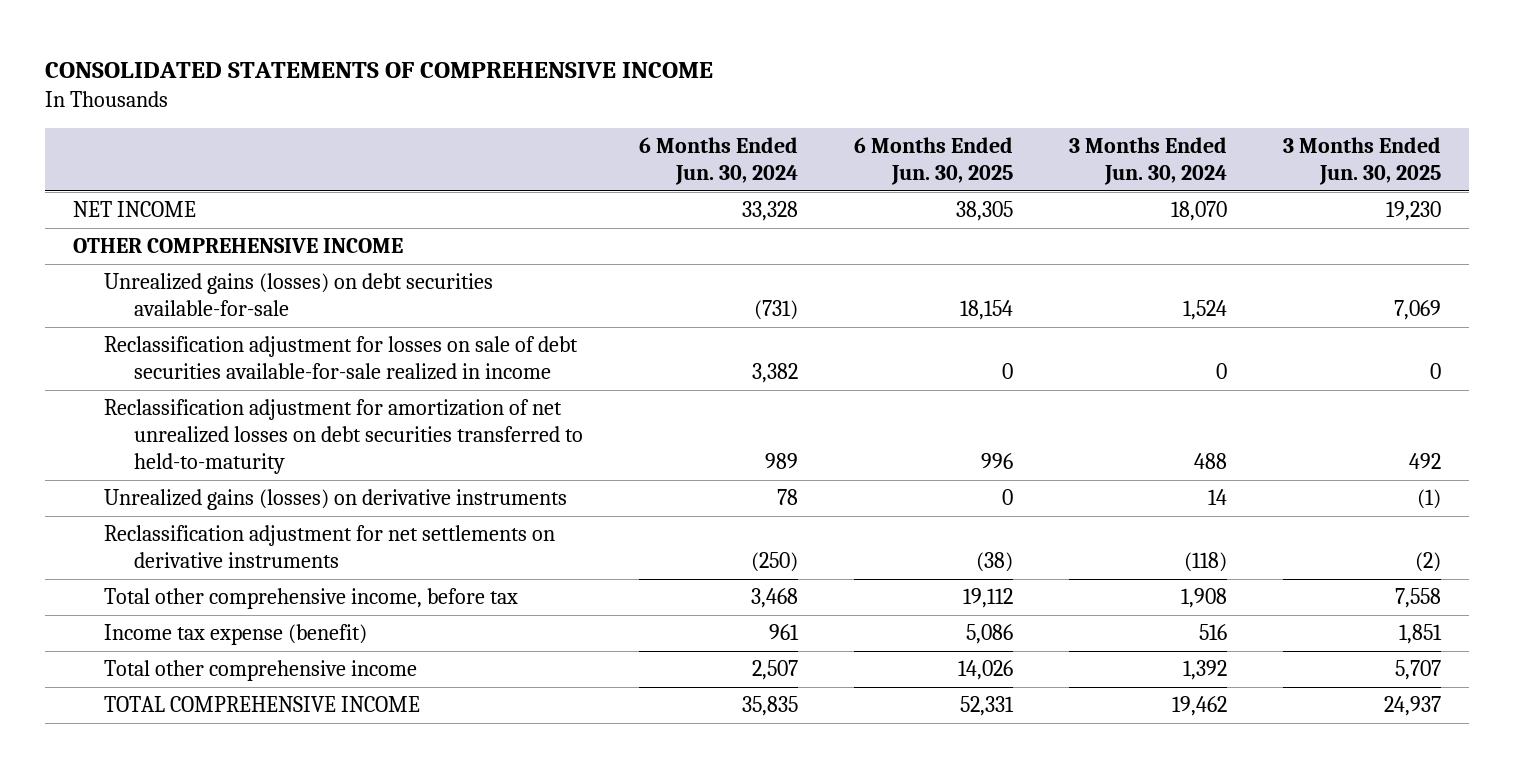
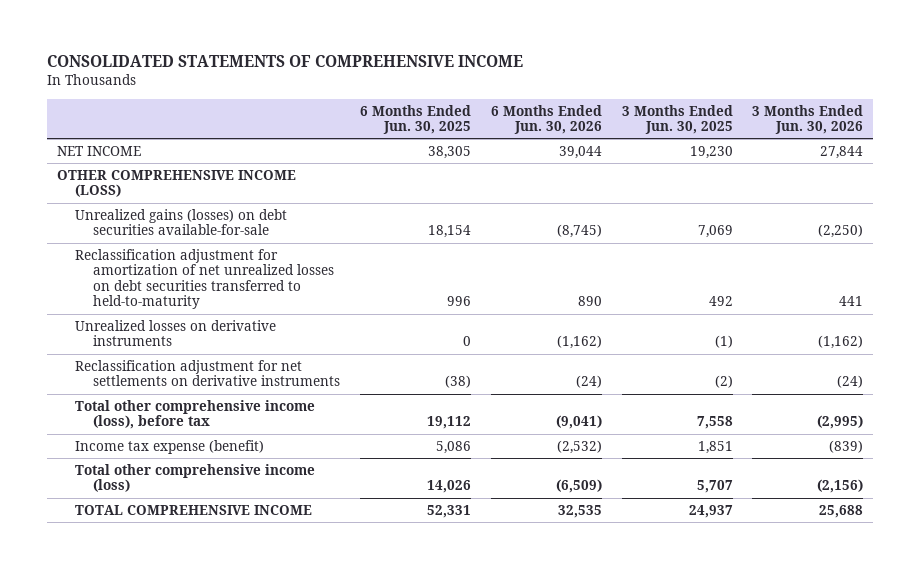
- | 6 Months Ended Jun. 30, 2024 | 6 Months Ended Jun. 30, 2025 | 3 Months Ended Jun. 30, 2024 | 3 Months Ended Jun. 30, 2025
+ | 6 Months Ended Jun. 30, 2025 | 6 Months Ended Jun. 30, 2026 | 3 Months Ended Jun. 30, 2025 | 3 Months Ended Jun. 30, 2026
- OTHER COMPREHENSIVE INCOME
+ OTHER COMPREHENSIVE INCOME (LOSS)
- Reclassification adjustment for losses on sale of debt securities available-for-sale realized in income | 3,382 | 0 | 0 | 0
- Unrealized gains (losses) on derivative instruments | 78 | 0 | 14 | (1)
+ Unrealized losses on derivative instruments | 0 | (1,162) | (1) | (1,162)
- Total other comprehensive income, before tax | 3,468 | 19,112 | 1,908 | 7,558
+ Total other comprehensive income (loss), before tax | 19,112 | (9,041) | 7,558 | (2,995)
- Total other comprehensive income | 2,507 | 14,026 | 1,392 | 5,707
+ Total other comprehensive income (loss) | 14,026 | (6,509) | 5,707 | (2,156)

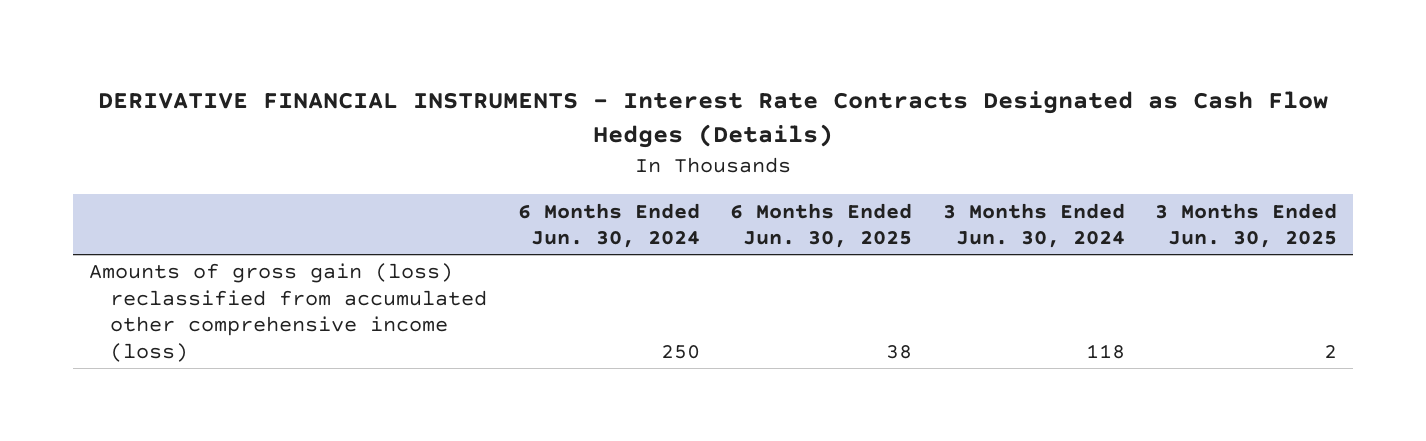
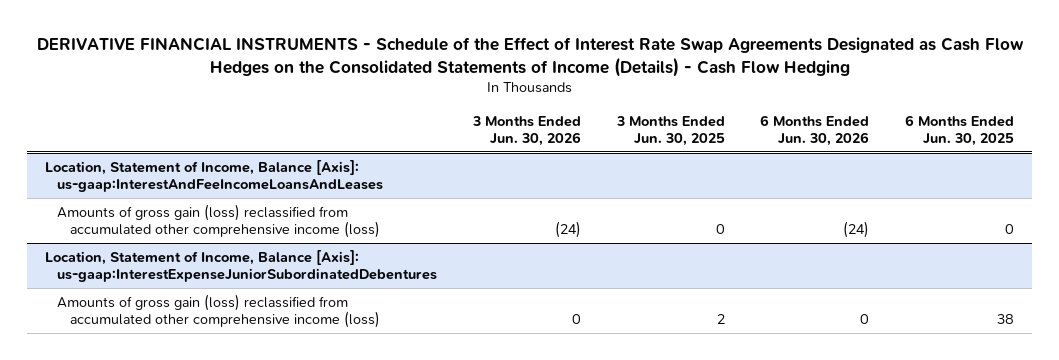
- DERIVATIVE FINANCIAL INSTRUMENTS - Interest Rate Contracts Designated as Cash Flow Hedges (Details)
+ DERIVATIVE FINANCIAL INSTRUMENTS - Schedule of the Effect of Interest Rate Swap Agreements Designated as Cash Flow Hedges on the Consolidated Statements of Income (Details) - Cash Flow Hedging
- | 6 Months Ended Jun. 30, 2024 | 6 Months Ended Jun. 30, 2025 | 3 Months Ended Jun. 30, 2024 | 3 Months Ended Jun. 30, 2025
+ | 3 Months Ended Jun. 30, 2026 | 3 Months Ended Jun. 30, 2025 | 6 Months Ended Jun. 30, 2026 | 6 Months Ended Jun. 30, 2025
+ Location, Statement of Income, Balance [Axis]: us-gaap:InterestAndFeeIncomeLoansAndLeases
+ Amounts of gross gain (loss) reclassified from accumulated other comprehensive income (loss) | (24) | 0 | (24) | 0
+ Location, Statement of Income, Balance [Axis]: us-gaap:InterestExpenseJuniorSubordinatedDebentures

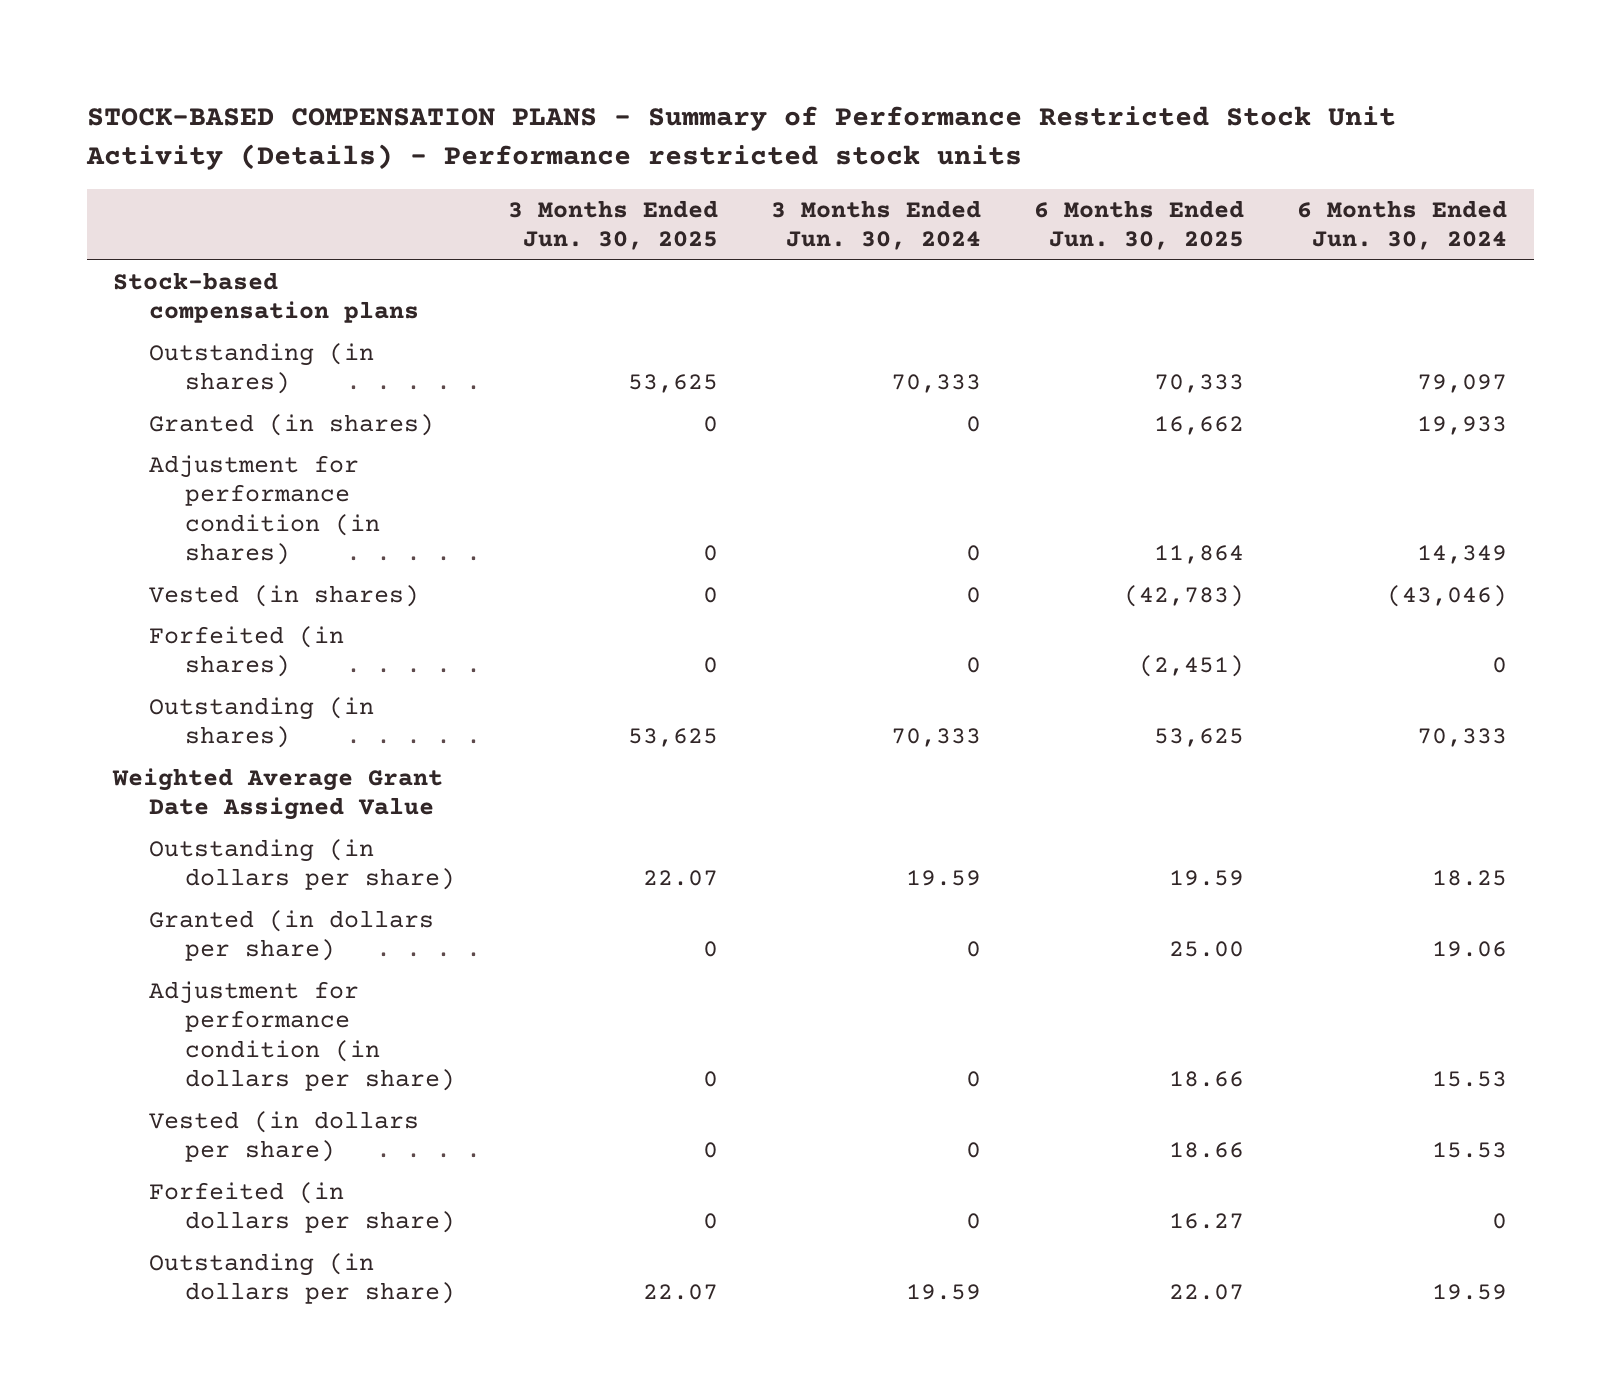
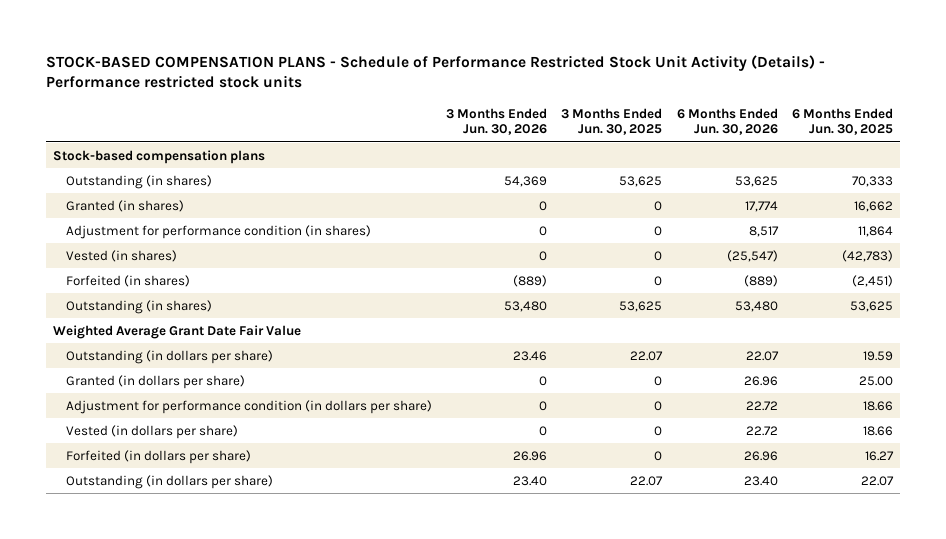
- STOCK-BASED COMPENSATION PLANS - Summary of Performance Restricted Stock Unit Activity (Details) - Performance restricted stock units
+ STOCK-BASED COMPENSATION PLANS - Schedule of Performance Restricted Stock Unit Activity (Details) - Performance restricted stock units
- | 3 Months Ended Jun. 30, 2025 | 3 Months Ended Jun. 30, 2024 | 6 Months Ended Jun. 30, 2025 | 6 Months Ended Jun. 30, 2024
+ | 3 Months Ended Jun. 30, 2026 | 3 Months Ended Jun. 30, 2025 | 6 Months Ended Jun. 30, 2026 | 6 Months Ended Jun. 30, 2025
- Weighted Average Grant Date Assigned Value
+ Weighted Average Grant Date Fair Value

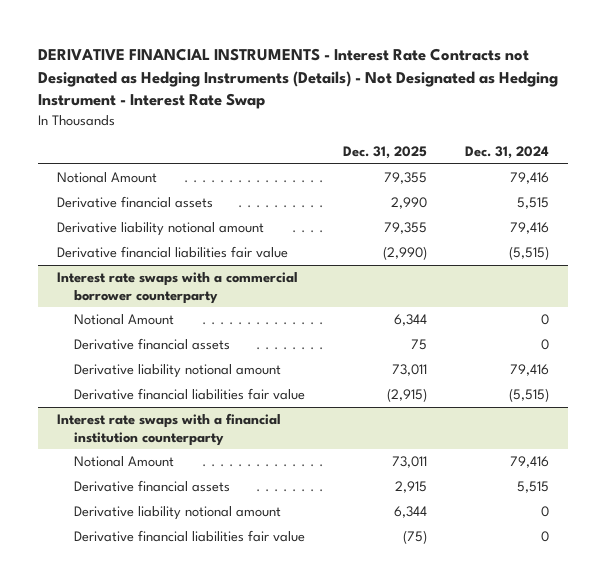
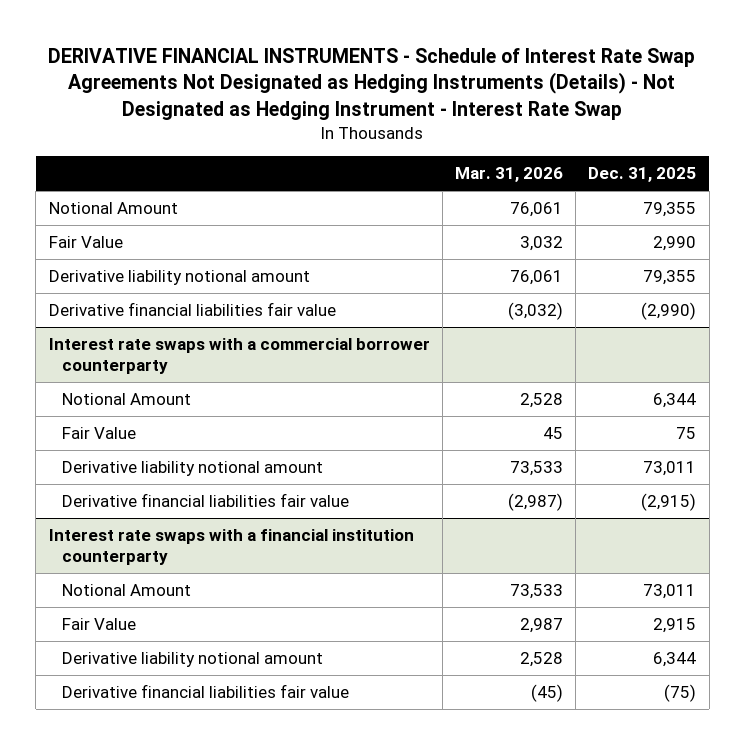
- DERIVATIVE FINANCIAL INSTRUMENTS - Interest Rate Contracts not Designated as Hedging Instruments (Details) - Not Designated as Hedging Instrument - Interest Rate Swap
+ DERIVATIVE FINANCIAL INSTRUMENTS - Schedule of Interest Rate Swap Agreements Not Designated as Hedging Instruments (Details) - Not Designated as Hedging Instrument - Interest Rate Swap
- | Dec. 31, 2025 | Dec. 31, 2024
+ | Mar. 31, 2026 | Dec. 31, 2025
- Derivative financial assets | 2,990 | 5,515
+ Fair Value | 3,032 | 2,990
@ Interest rate swaps with a commercial borrower counterparty
- Derivative financial assets | 75 | 0
+ Fair Value | 45 | 75
@ Interest rate swaps with a financial institution counterparty
- Derivative financial assets | 2,915 | 5,515
+ Fair Value | 2,987 | 2,915

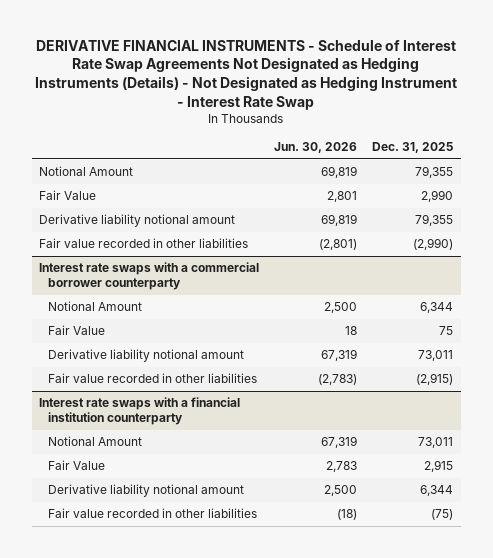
- | Mar. 31, 2026 | Dec. 31, 2025
+ | Jun. 30, 2026 | Dec. 31, 2025
- Derivative financial liabilities fair value | (3,032) | (2,990)
+ Fair value recorded in other liabilities | (2,801) | (2,990)
@ Interest rate swaps with a commercial borrower counterparty
- Derivative financial liabilities fair value | (2,987) | (2,915)
+ Fair value recorded in other liabilities | (2,783) | (2,915)
@ Interest rate swaps with a financial institution counterparty
- Derivative financial liabilities fair value | (45) | (75)
+ Fair value recorded in other liabilities | (18) | (75)

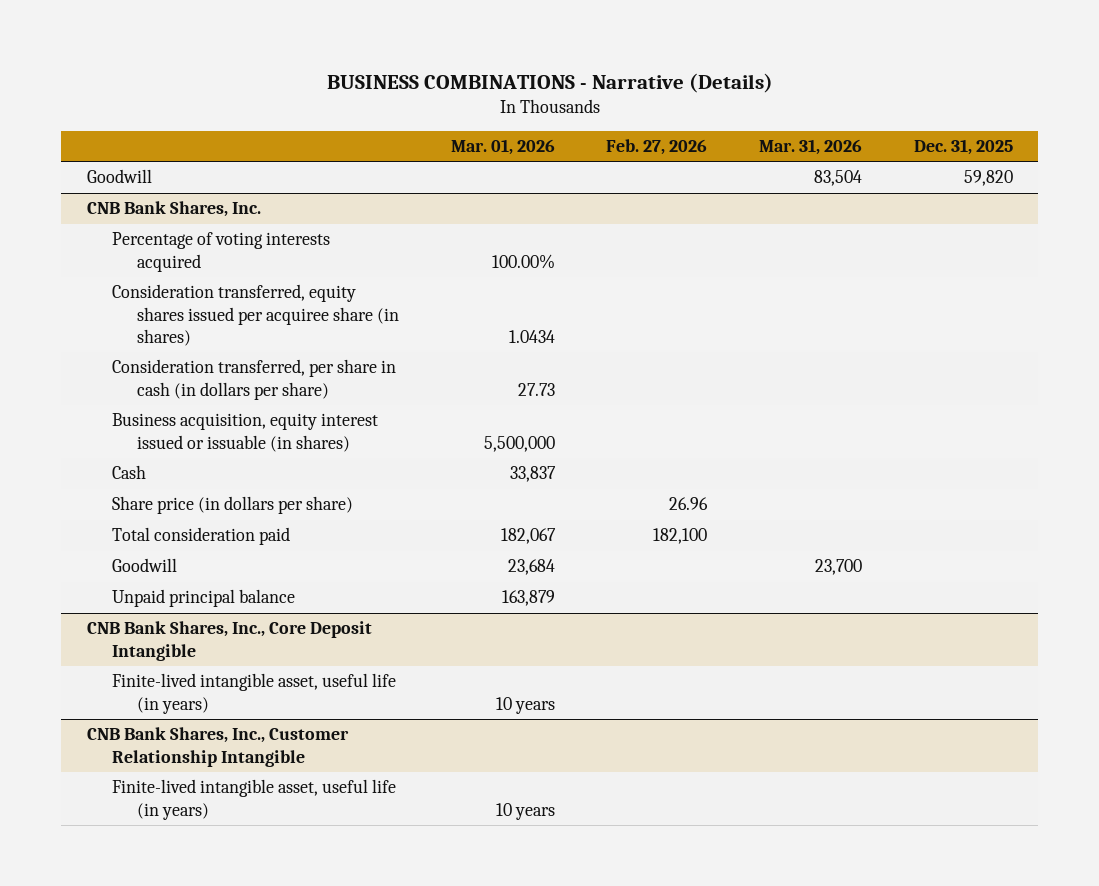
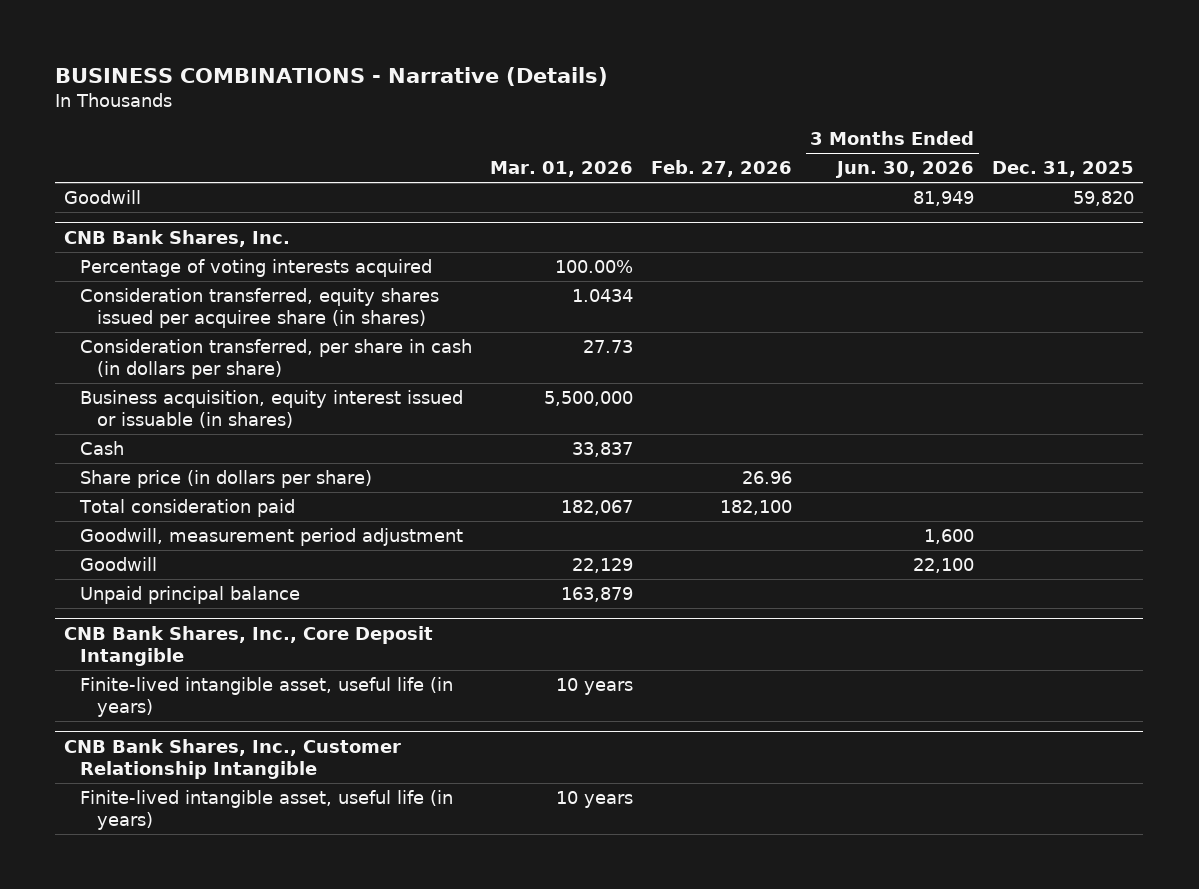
- | Mar. 01, 2026 | Feb. 27, 2026 | Mar. 31, 2026 | Dec. 31, 2025
+ | Mar. 01, 2026 | Feb. 27, 2026 | 3 Months Ended Jun. 30, 2026 | Dec. 31, 2025
@ CNB Bank Shares, Inc.
- Goodwill | 23,684 | | 23,700 |
+ Goodwill, measurement period adjustment | | | 1,600 |
+ Goodwill | 22,129 | | 22,100 |

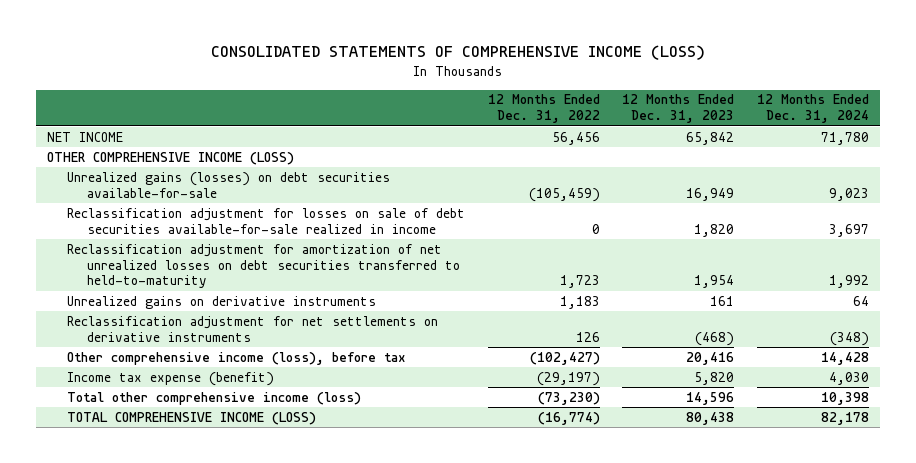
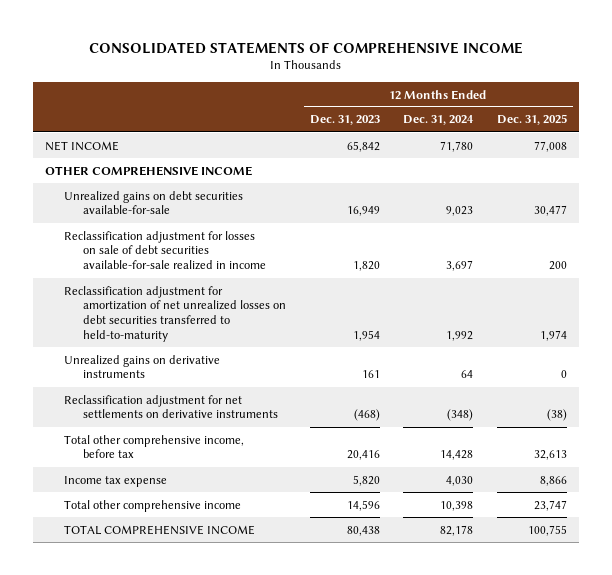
- CONSOLIDATED STATEMENTS OF COMPREHENSIVE INCOME (LOSS)
+ CONSOLIDATED STATEMENTS OF COMPREHENSIVE INCOME
- | 12 Months Ended Dec. 31, 2022 | 12 Months Ended Dec. 31, 2023 | 12 Months Ended Dec. 31, 2024
+ | 12 Months Ended Dec. 31, 2023 | 12 Months Ended Dec. 31, 2024 | 12 Months Ended Dec. 31, 2025
- OTHER COMPREHENSIVE INCOME (LOSS)
- Unrealized gains (losses) on debt securities available-for-sale | (105,459) | 16,949 | 9,023
+ OTHER COMPREHENSIVE INCOME
+ Unrealized gains on debt securities available-for-sale | 16,949 | 9,023 | 30,477
- Other comprehensive income (loss), before tax | (102,427) | 20,416 | 14,428
- Income tax expense (benefit) | (29,197) | 5,820 | 4,030
- Total other comprehensive income (loss) | (73,230) | 14,596 | 10,398
- TOTAL COMPREHENSIVE INCOME (LOSS) | (16,774) | 80,438 | 82,178
+ Total other comprehensive income, before tax | 20,416 | 14,428 | 32,613
+ Income tax expense | 5,820 | 4,030 | 8,866
+ Total other comprehensive income | 14,596 | 10,398 | 23,747
+ TOTAL COMPREHENSIVE INCOME | 80,438 | 82,178 | 100,755

